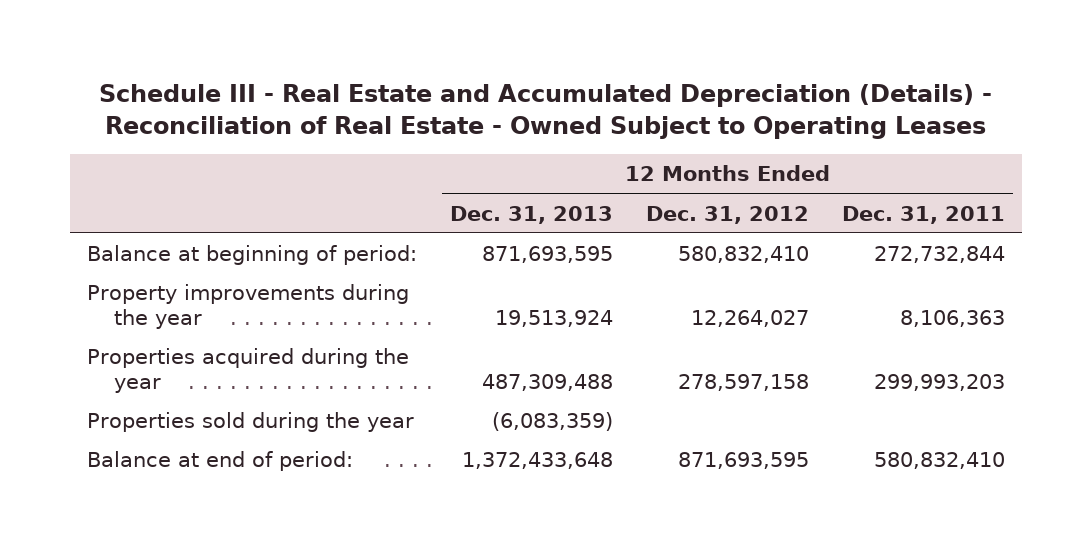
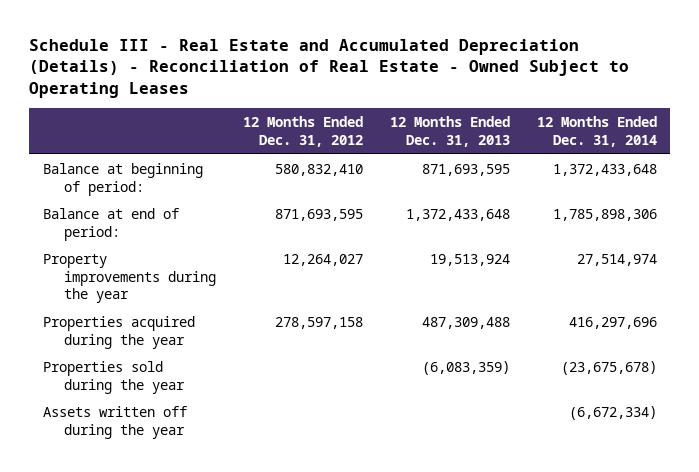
- | 12 Months Ended Dec. 31, 2013 | 12 Months Ended Dec. 31, 2012 | 12 Months Ended Dec. 31, 2011
+ | 12 Months Ended Dec. 31, 2012 | 12 Months Ended Dec. 31, 2013 | 12 Months Ended Dec. 31, 2014
moved up: Balance at end of period: | 871,693,595 | 1,372,433,648 | 1,785,898,306
+ Assets written off during the year | | | (6,672,334)

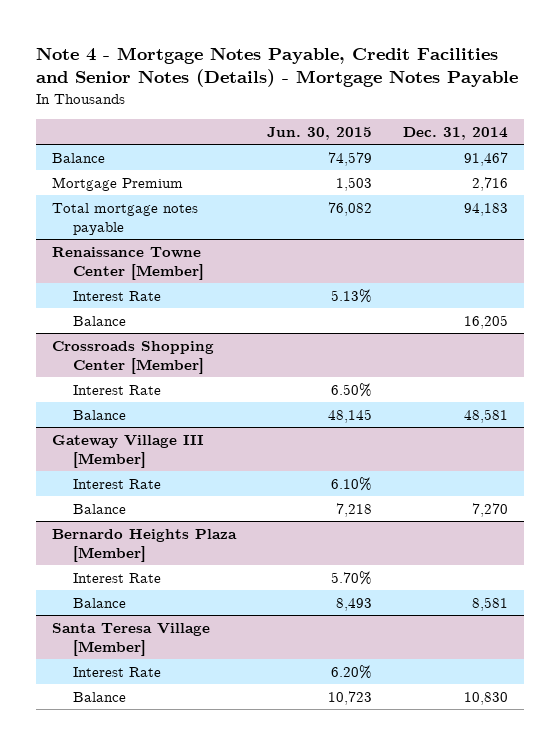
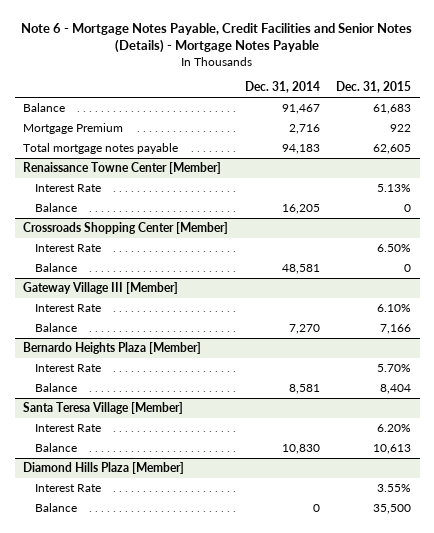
- Note 4 - Mortgage Notes Payable, Credit Facilities and Senior Notes (Details) - Mortgage Notes Payable
+ Note 6 - Mortgage Notes Payable, Credit Facilities and Senior Notes (Details) - Mortgage Notes Payable
- | Jun. 30, 2015 | Dec. 31, 2014
+ | Dec. 31, 2014 | Dec. 31, 2015
+ Diamond Hills Plaza [Member]
+ Interest Rate | | 3.55%
+ Balance | 0 | 35,500

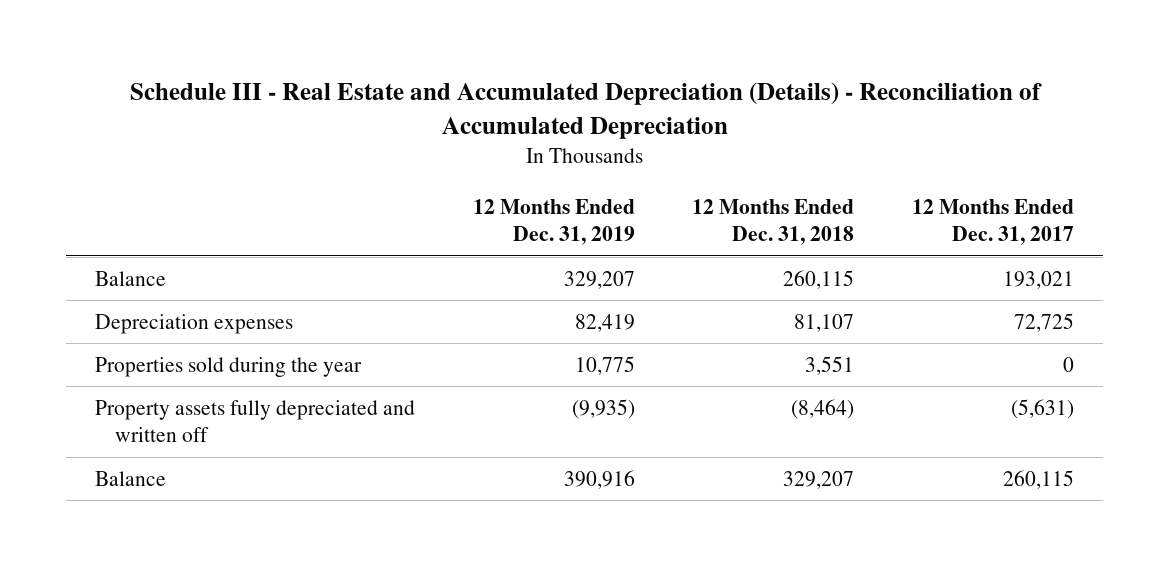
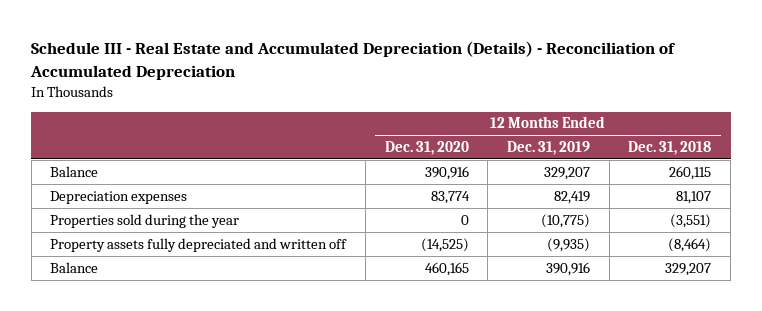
- | 12 Months Ended Dec. 31, 2019 | 12 Months Ended Dec. 31, 2018 | 12 Months Ended Dec. 31, 2017
+ | 12 Months Ended Dec. 31, 2020 | 12 Months Ended Dec. 31, 2019 | 12 Months Ended Dec. 31, 2018
- Properties sold during the year | 10,775 | 3,551 | 0
+ Properties sold during the year | 0 | (10,775) | (3,551)

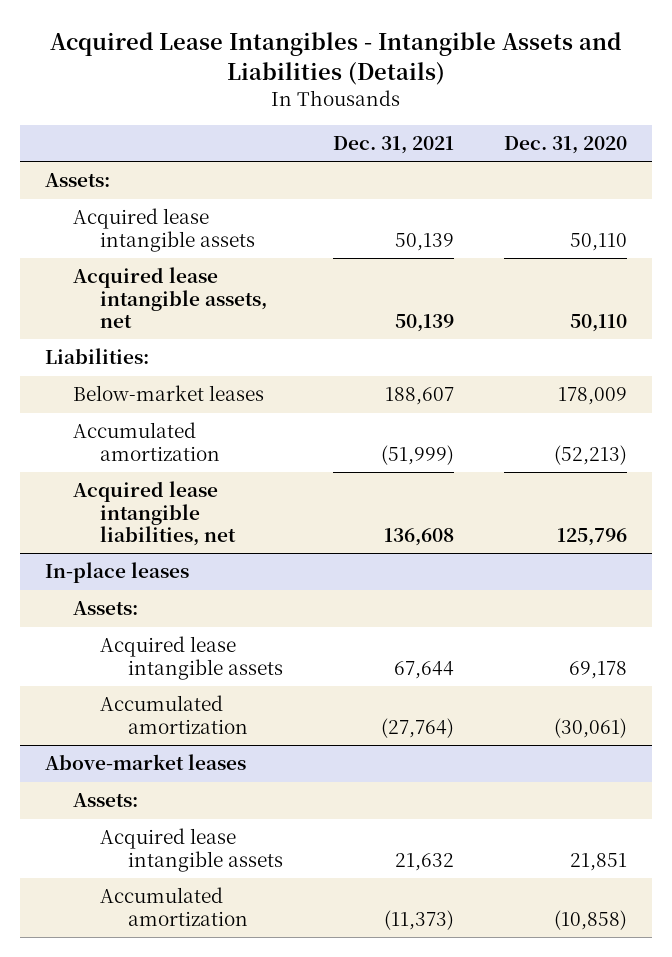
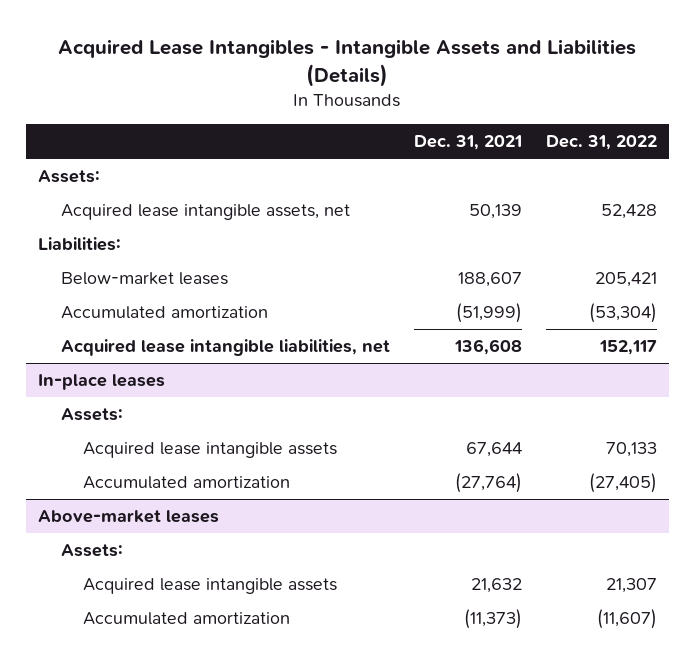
- | Dec. 31, 2021 | Dec. 31, 2020
+ | Dec. 31, 2021 | Dec. 31, 2022
- Acquired lease intangible assets | 50,139 | 50,110

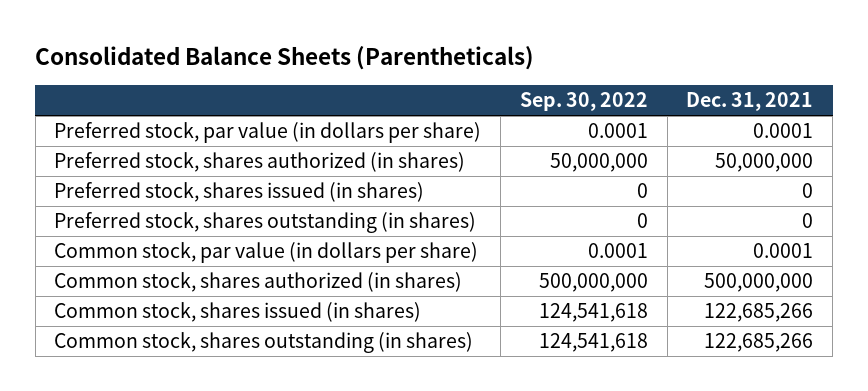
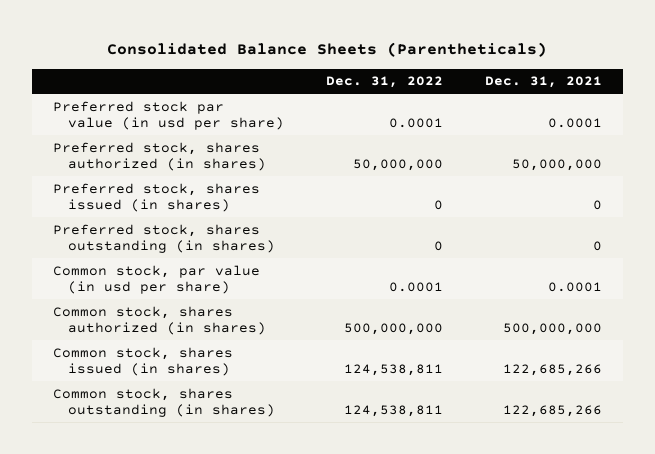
- | Sep. 30, 2022 | Dec. 31, 2021
+ | Dec. 31, 2022 | Dec. 31, 2021
- Preferred stock, par value (in dollars per share) | 0.0001 | 0.0001
+ Preferred stock par value (in usd per share) | 0.0001 | 0.0001
- Common stock, par value (in dollars per share) | 0.0001 | 0.0001
+ Common stock, par value (in usd per share) | 0.0001 | 0.0001

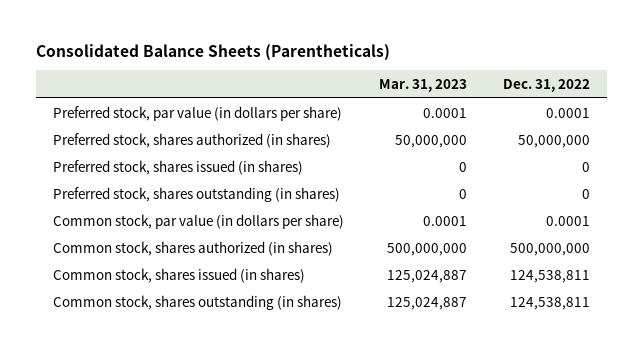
- | Dec. 31, 2022 | Dec. 31, 2021
+ | Mar. 31, 2023 | Dec. 31, 2022
- Preferred stock par value (in usd per share) | 0.0001 | 0.0001
+ Preferred stock, par value (in dollars per share) | 0.0001 | 0.0001
- Common stock, par value (in usd per share) | 0.0001 | 0.0001
+ Common stock, par value (in dollars per share) | 0.0001 | 0.0001

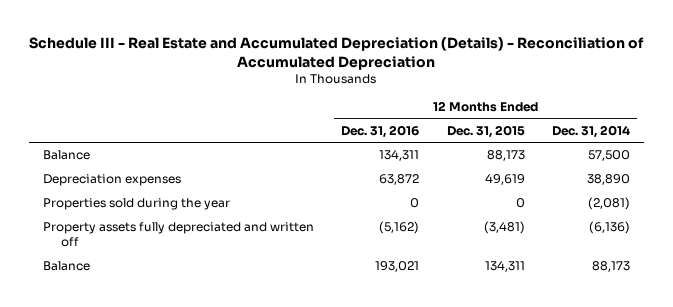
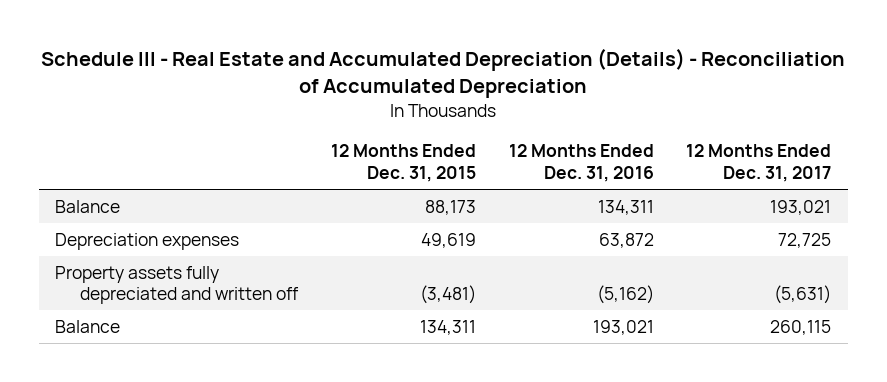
- | 12 Months Ended Dec. 31, 2016 | 12 Months Ended Dec. 31, 2015 | 12 Months Ended Dec. 31, 2014
+ | 12 Months Ended Dec. 31, 2015 | 12 Months Ended Dec. 31, 2016 | 12 Months Ended Dec. 31, 2017
- Properties sold during the year | 0 | 0 | (2,081)

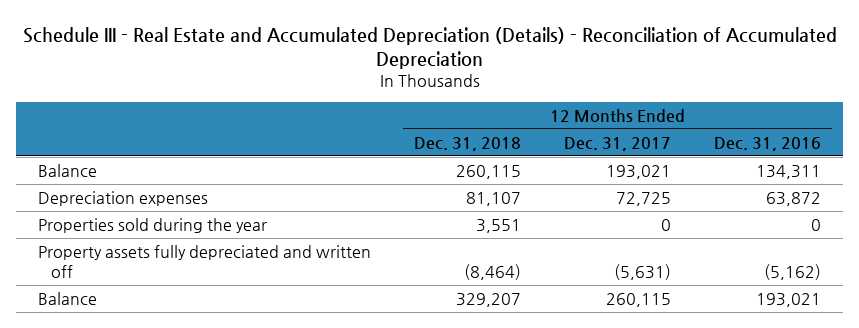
- | 12 Months Ended Dec. 31, 2015 | 12 Months Ended Dec. 31, 2016 | 12 Months Ended Dec. 31, 2017
+ | 12 Months Ended Dec. 31, 2018 | 12 Months Ended Dec. 31, 2017 | 12 Months Ended Dec. 31, 2016
+ Properties sold during the year | 3,551 | 0 | 0

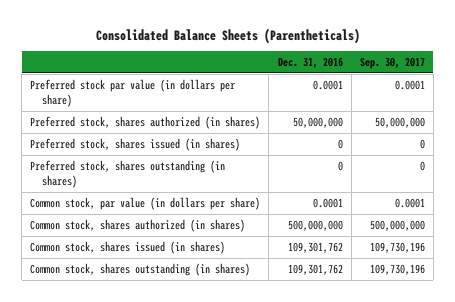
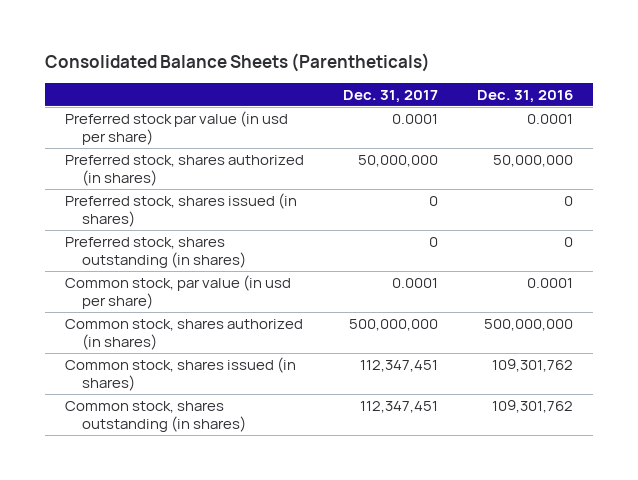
- | Dec. 31, 2016 | Sep. 30, 2017
+ | Dec. 31, 2017 | Dec. 31, 2016
- Preferred stock par value (in dollars per share) | 0.0001 | 0.0001
+ Preferred stock par value (in usd per share) | 0.0001 | 0.0001
- Common stock, par value (in dollars per share) | 0.0001 | 0.0001
+ Common stock, par value (in usd per share) | 0.0001 | 0.0001

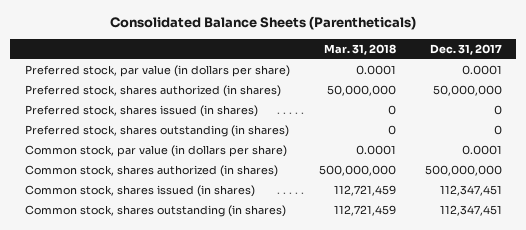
- | Dec. 31, 2017 | Dec. 31, 2016
+ | Mar. 31, 2018 | Dec. 31, 2017
- Preferred stock par value (in usd per share) | 0.0001 | 0.0001
+ Preferred stock, par value (in dollars per share) | 0.0001 | 0.0001
- Common stock, par value (in usd per share) | 0.0001 | 0.0001
+ Common stock, par value (in dollars per share) | 0.0001 | 0.0001

